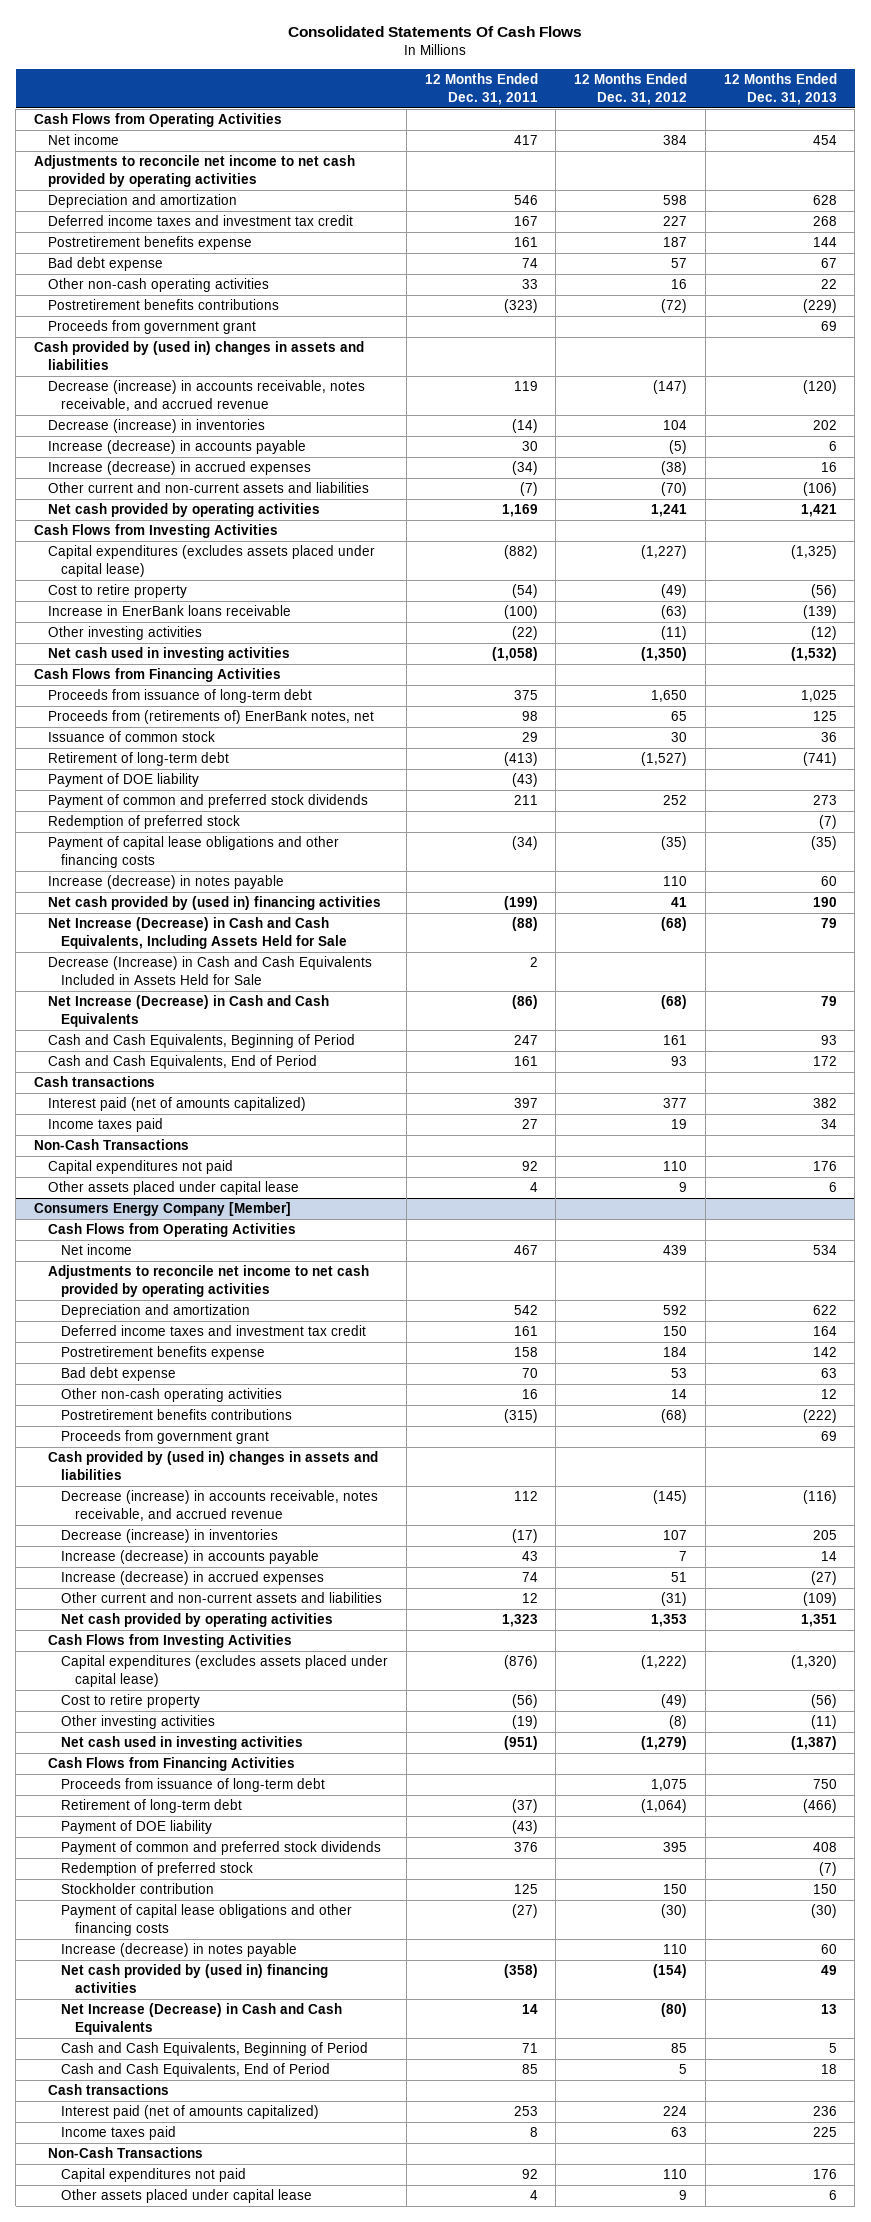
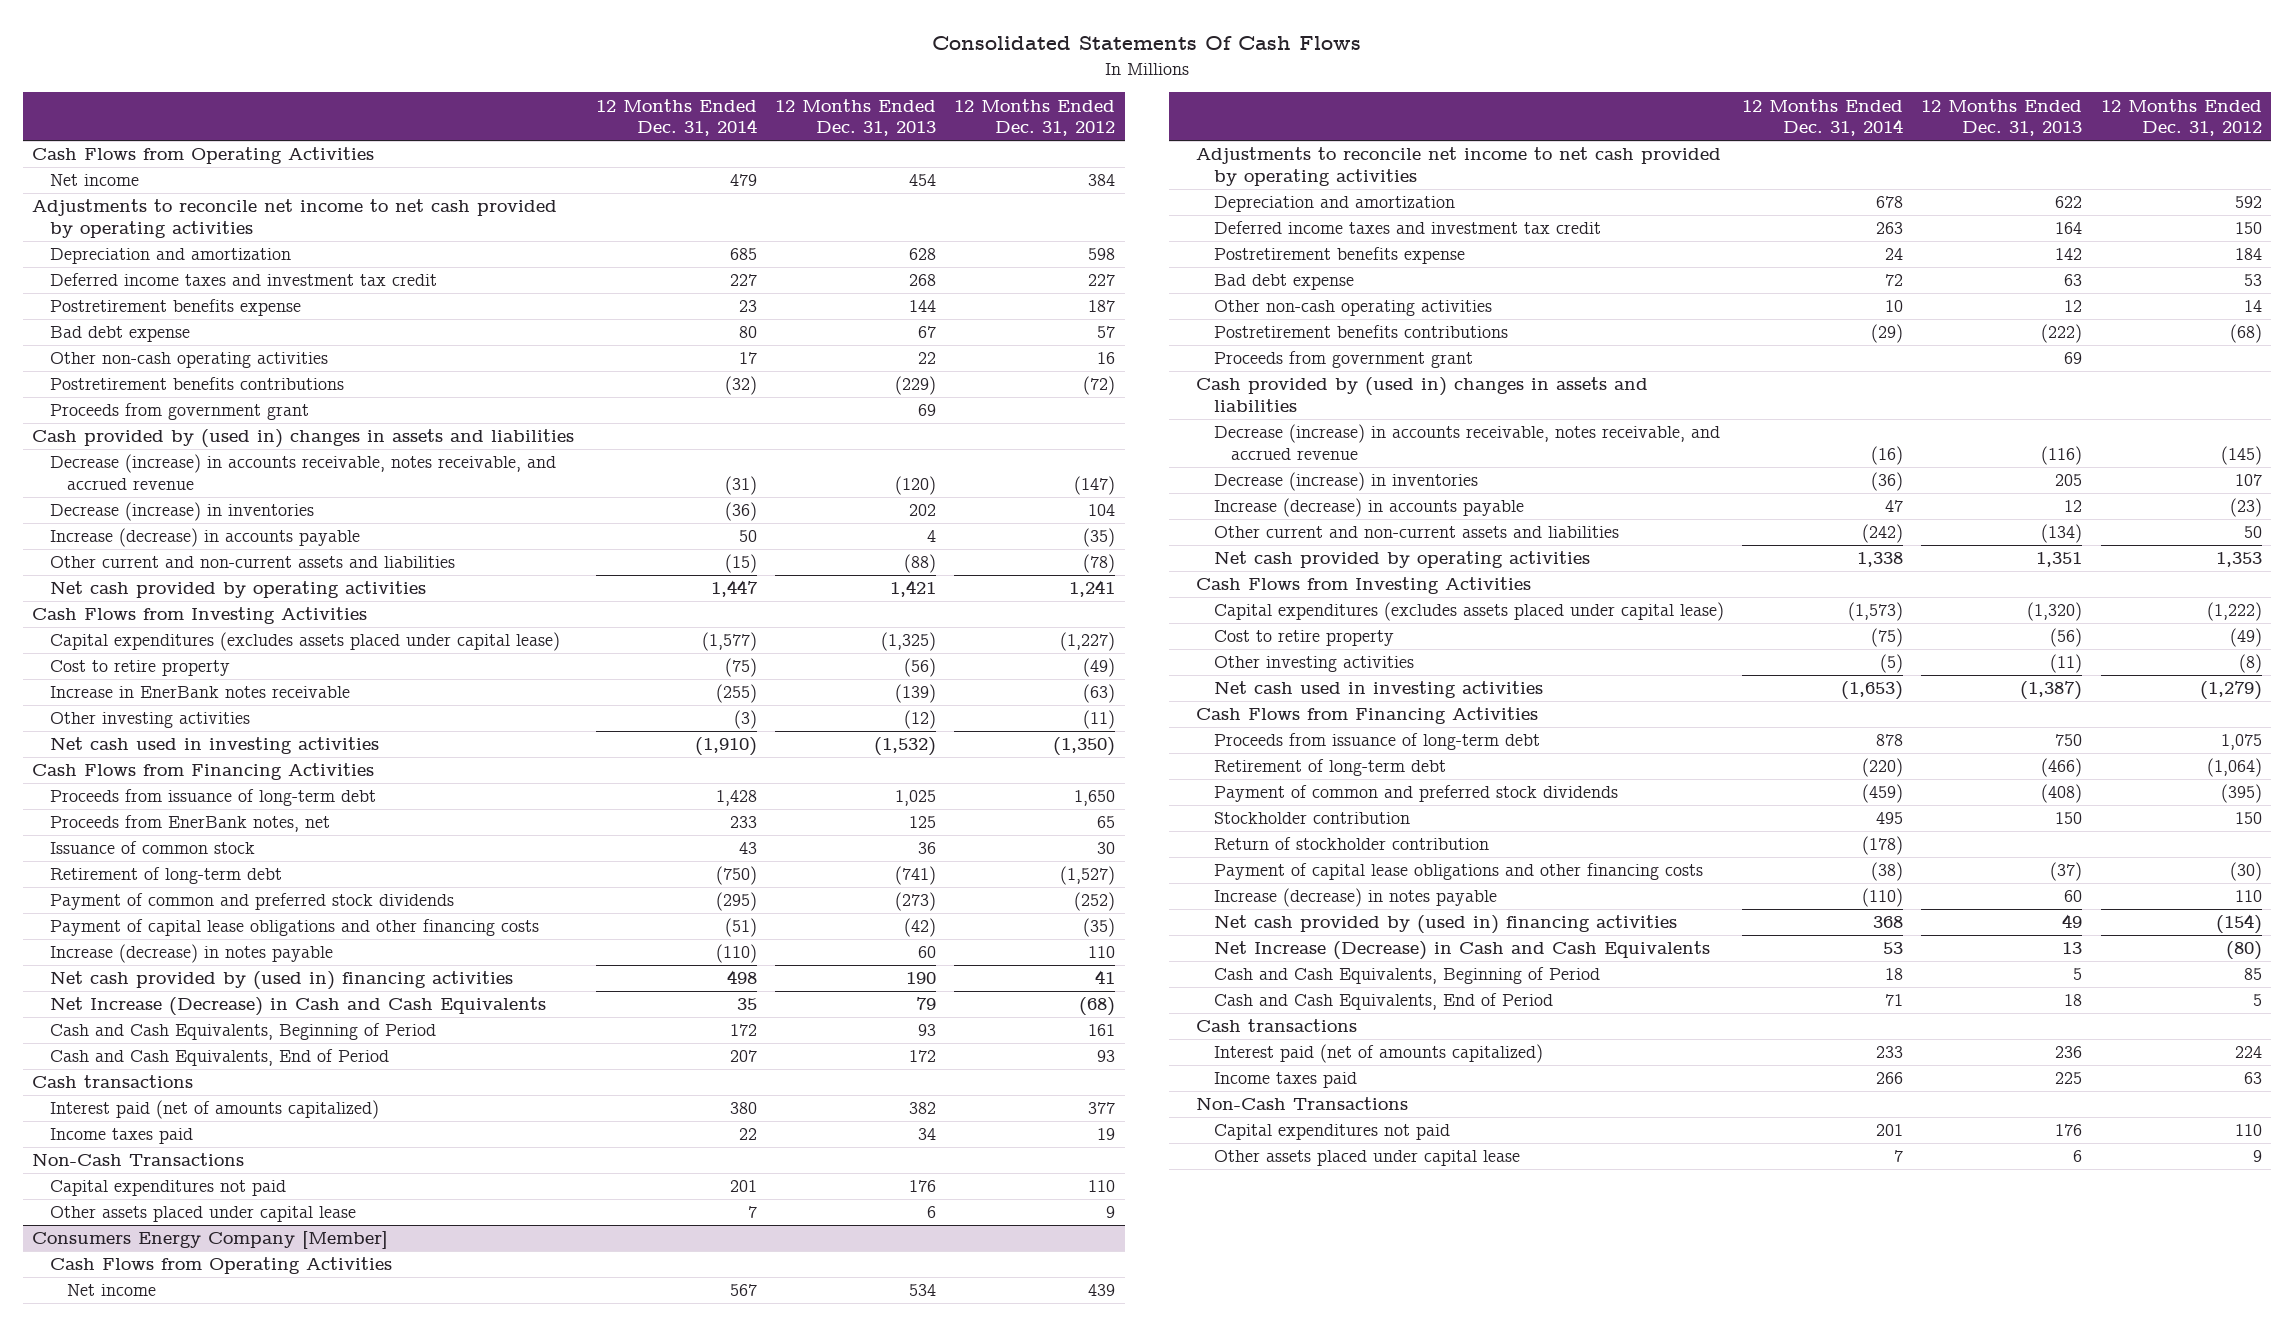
- | 12 Months Ended Dec. 31, 2011 | 12 Months Ended Dec. 31, 2012 | 12 Months Ended Dec. 31, 2013
+ | 12 Months Ended Dec. 31, 2014 | 12 Months Ended Dec. 31, 2013 | 12 Months Ended Dec. 31, 2012
- Increase (decrease) in accounts payable | 30 | (5) | 6
- Increase (decrease) in accrued expenses | (34) | (38) | 16
- Other current and non-current assets and liabilities | (7) | (70) | (106)
+ Increase (decrease) in accounts payable | 50 | 4 | (35)
+ Other current and non-current assets and liabilities | (15) | (88) | (78)
- Increase in EnerBank loans receivable | (100) | (63) | (139)
+ Increase in EnerBank notes receivable | (255) | (139) | (63)
- Proceeds from (retirements of) EnerBank notes, net | 98 | 65 | 125
+ Proceeds from EnerBank notes, net | 233 | 125 | 65
- Payment of DOE liability | (43) | |
- Payment of common and preferred stock dividends | 211 | 252 | 273
- Redemption of preferred stock | | | (7)
- Payment of capital lease obligations and other financing costs | (34) | (35) | (35)
+ Payment of common and preferred stock dividends | (295) | (273) | (252)
+ Payment of capital lease obligations and other financing costs | (51) | (42) | (35)
- Net Increase (Decrease) in Cash and Cash Equivalents, Including Assets Held for Sale | (88) | (68) | 79
- Decrease (Increase) in Cash and Cash Equivalents Included in Assets Held for Sale | 2 | |
@ Consumers Energy Company [Member]
- Increase (decrease) in accounts payable | 43 | 7 | 14
- Increase (decrease) in accrued expenses | 74 | 51 | (27)
- Other current and non-current assets and liabilities | 12 | (31) | (109)
+ Increase (decrease) in accounts payable | 47 | 12 | (23)
+ Other current and non-current assets and liabilities | (242) | (134) | 50
- Payment of DOE liability | (43) | |
- Payment of common and preferred stock dividends | 376 | 395 | 408
- Redemption of preferred stock | | | (7)
+ Payment of common and preferred stock dividends | (459) | (408) | (395)
- Payment of capital lease obligations and other financing costs | (27) | (30) | (30)
+ Return of stockholder contribution | (178) | |
+ Payment of capital lease obligations and other financing costs | (38) | (37) | (30)

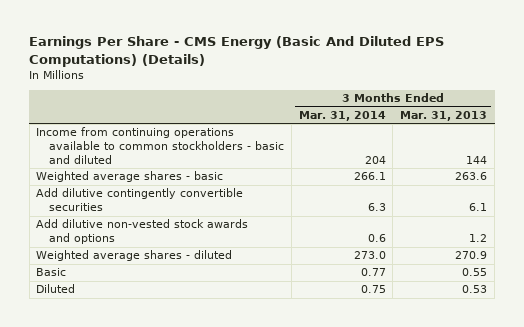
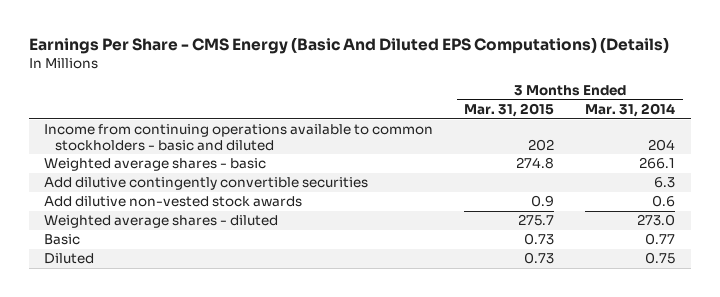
- | 3 Months Ended Mar. 31, 2014 | 3 Months Ended Mar. 31, 2013
+ | 3 Months Ended Mar. 31, 2015 | 3 Months Ended Mar. 31, 2014
- Add dilutive non-vested stock awards and options | 0.6 | 1.2
+ Add dilutive non-vested stock awards | 0.9 | 0.6

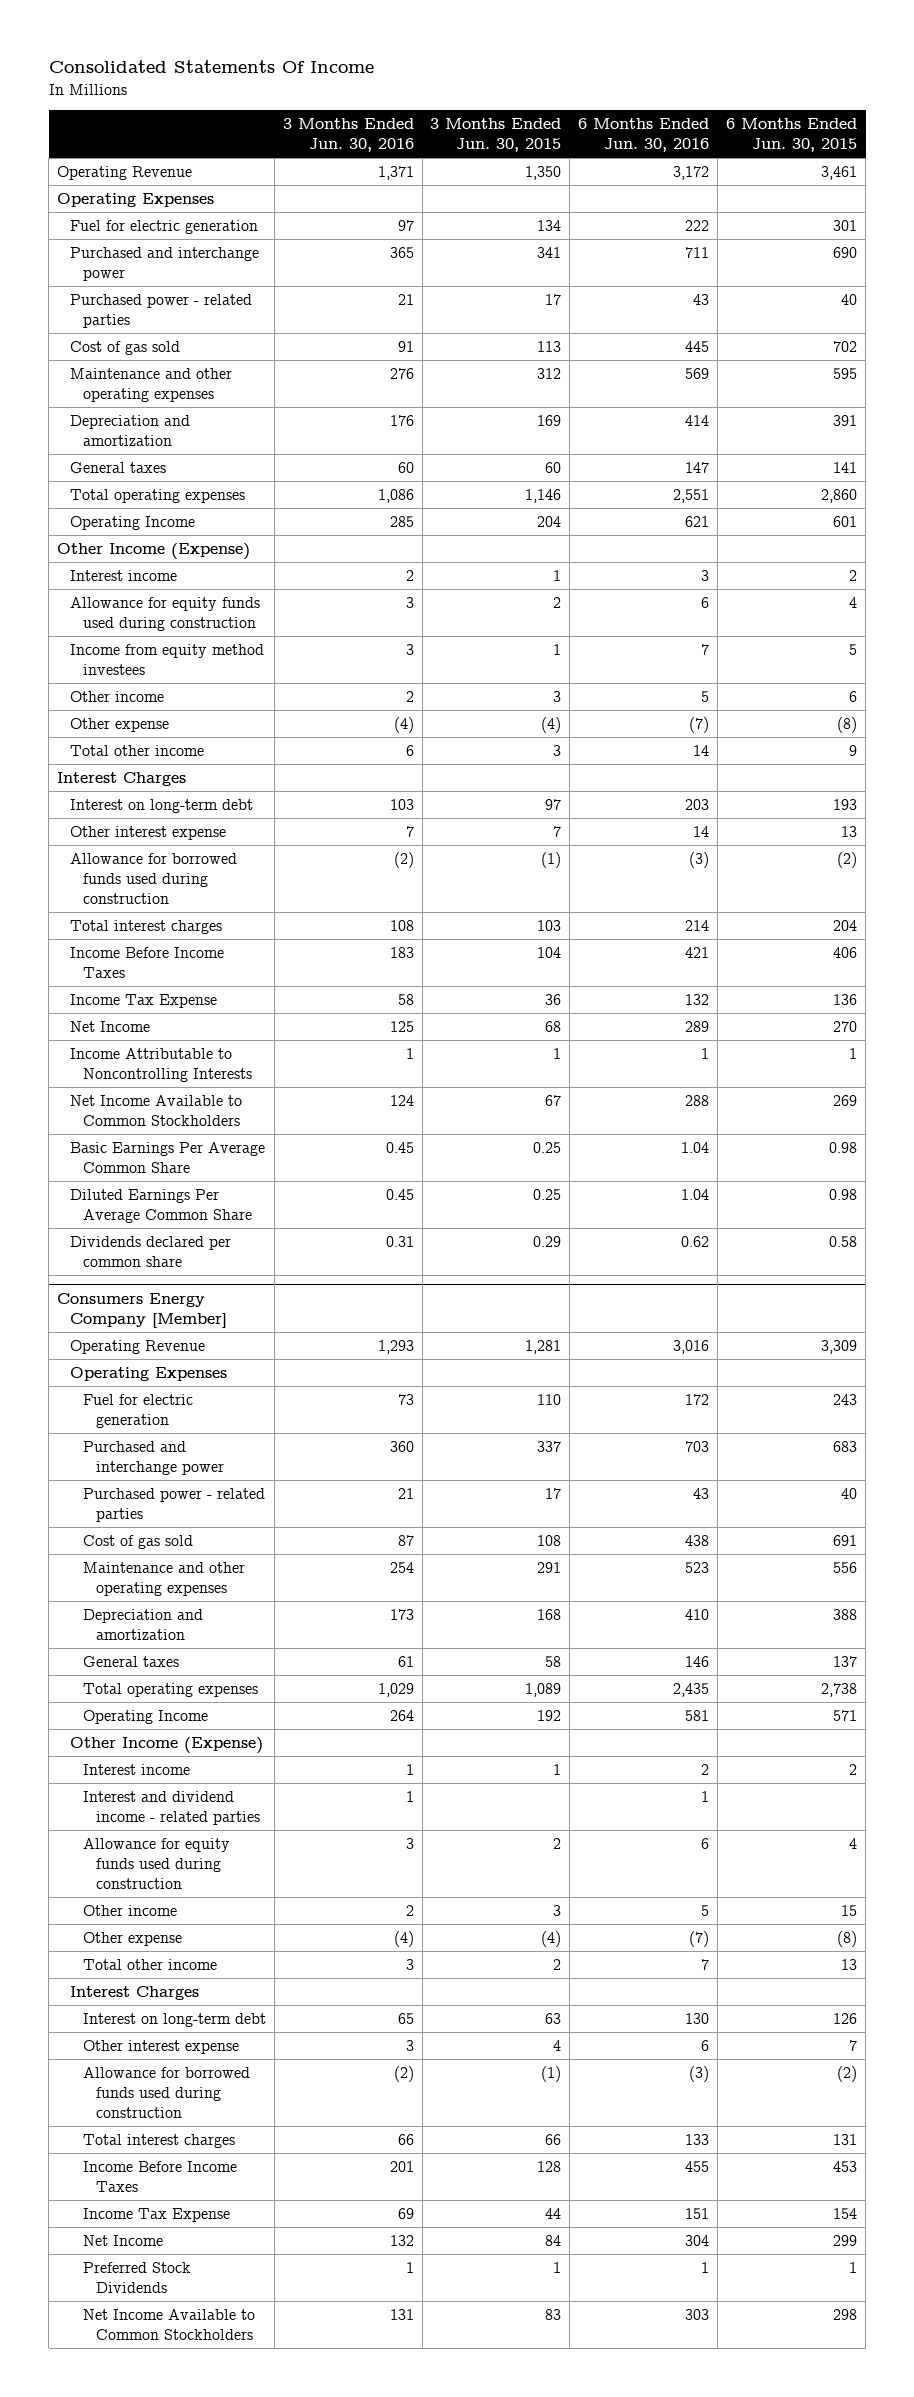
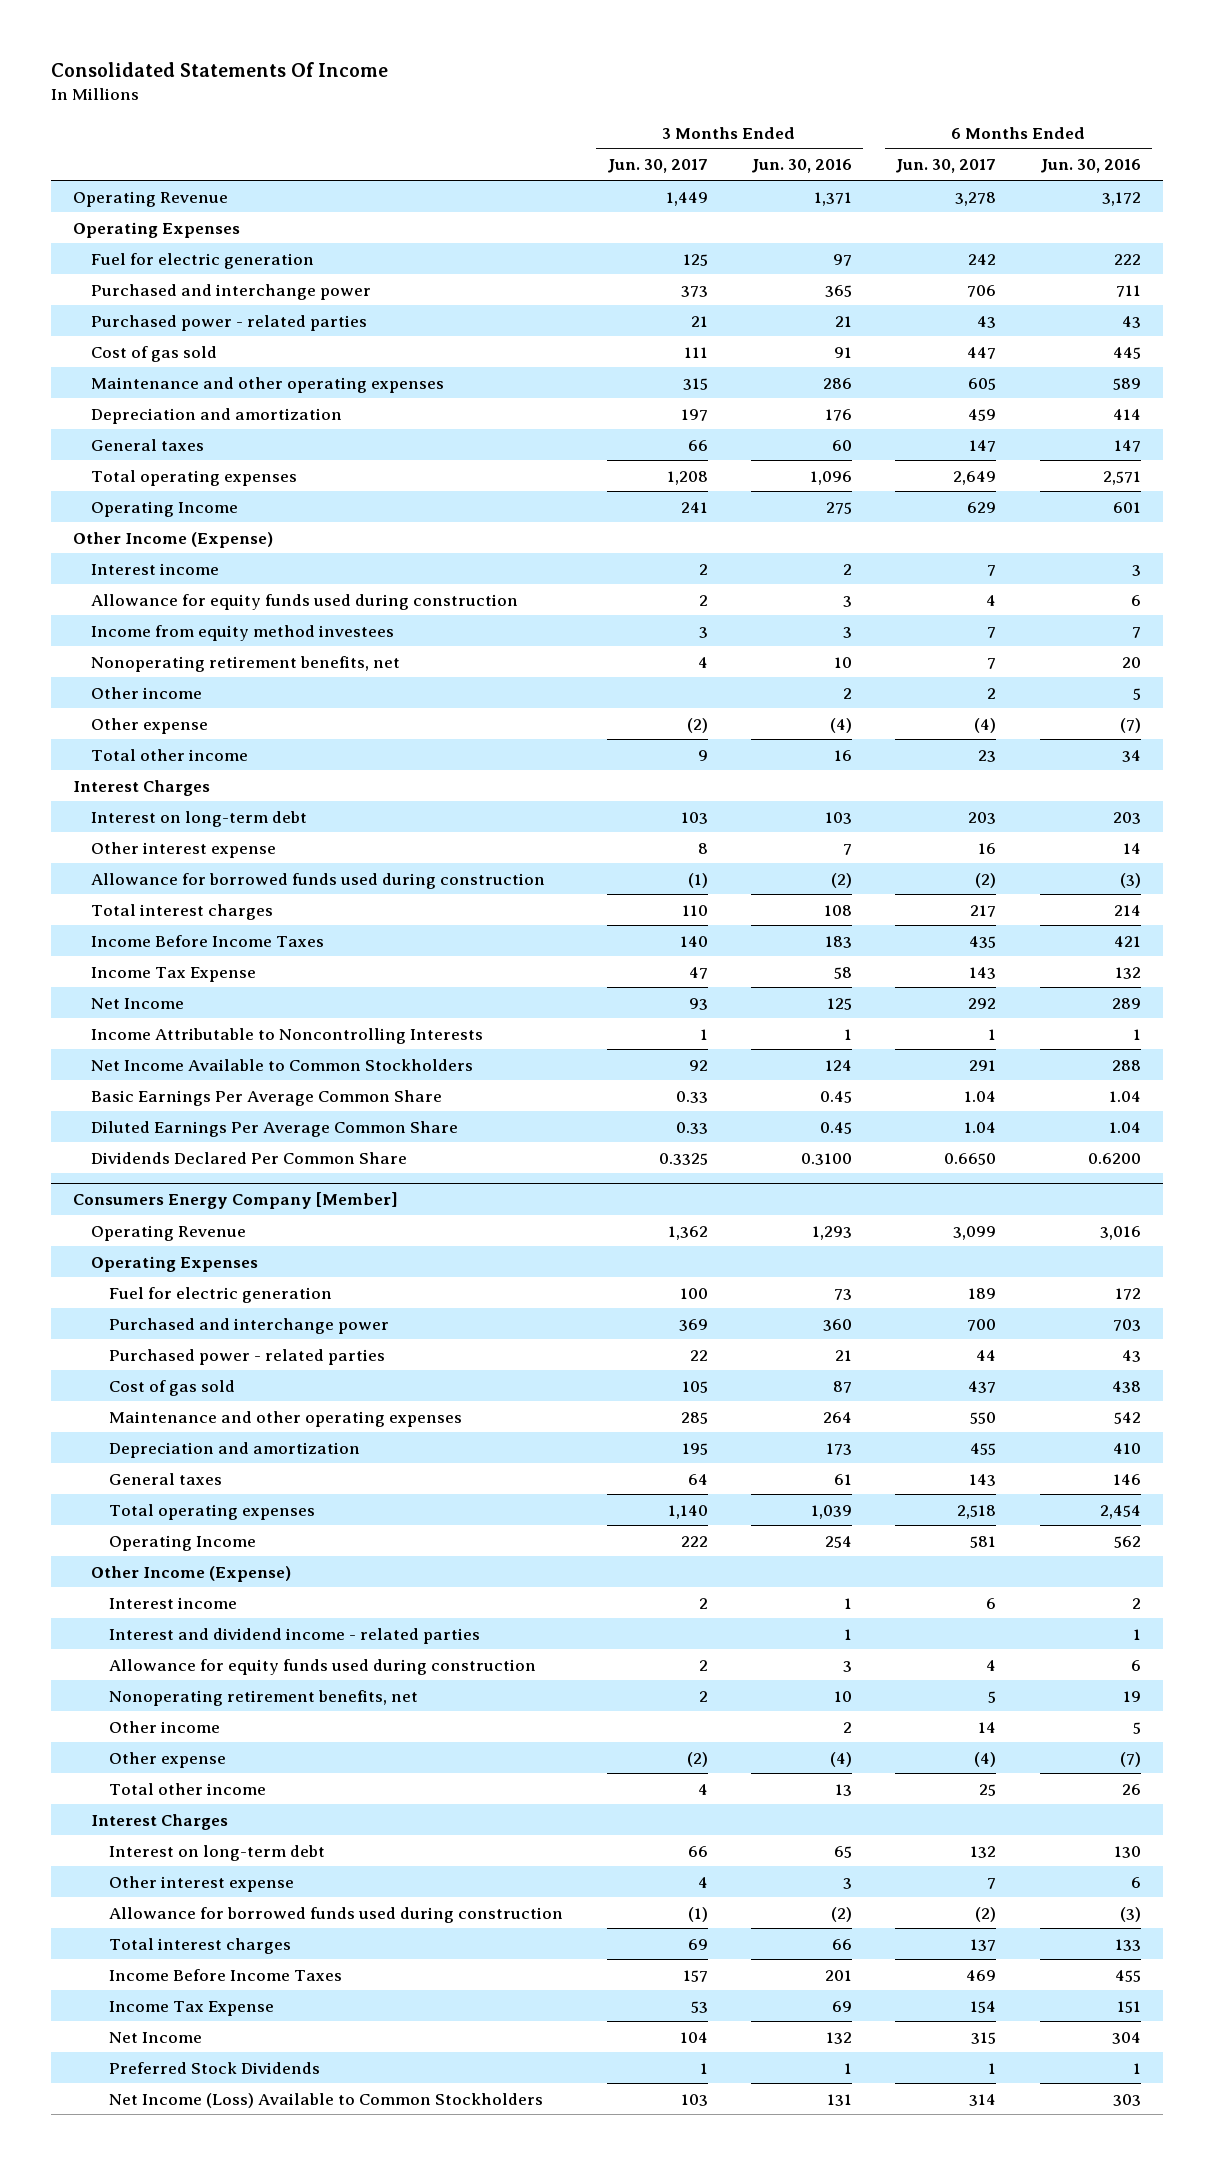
- | 3 Months Ended Jun. 30, 2016 | 3 Months Ended Jun. 30, 2015 | 6 Months Ended Jun. 30, 2016 | 6 Months Ended Jun. 30, 2015
+ | 3 Months Ended Jun. 30, 2017 | 3 Months Ended Jun. 30, 2016 | 6 Months Ended Jun. 30, 2017 | 6 Months Ended Jun. 30, 2016
- Maintenance and other operating expenses | 276 | 312 | 569 | 595
+ Maintenance and other operating expenses | 315 | 286 | 605 | 589
- Total operating expenses | 1,086 | 1,146 | 2,551 | 2,860
- Operating Income | 285 | 204 | 621 | 601
+ Total operating expenses | 1,208 | 1,096 | 2,649 | 2,571
+ Operating Income | 241 | 275 | 629 | 601
+ Nonoperating retirement benefits, net | 4 | 10 | 7 | 20
- Total other income | 6 | 3 | 14 | 9
+ Total other income | 9 | 16 | 23 | 34
- Dividends declared per common share | 0.31 | 0.29 | 0.62 | 0.58
+ Dividends Declared Per Common Share | 0.3325 | 0.3100 | 0.6650 | 0.6200
@ Consumers Energy Company [Member]
- Maintenance and other operating expenses | 254 | 291 | 523 | 556
+ Maintenance and other operating expenses | 285 | 264 | 550 | 542
- Total operating expenses | 1,029 | 1,089 | 2,435 | 2,738
- Operating Income | 264 | 192 | 581 | 571
+ Total operating expenses | 1,140 | 1,039 | 2,518 | 2,454
+ Operating Income | 222 | 254 | 581 | 562
+ Nonoperating retirement benefits, net | 2 | 10 | 5 | 19
- Total other income | 3 | 2 | 7 | 13
+ Total other income | 4 | 13 | 25 | 26
- Net Income Available to Common Stockholders | 131 | 83 | 303 | 298
+ Net Income (Loss) Available to Common Stockholders | 103 | 131 | 314 | 303

